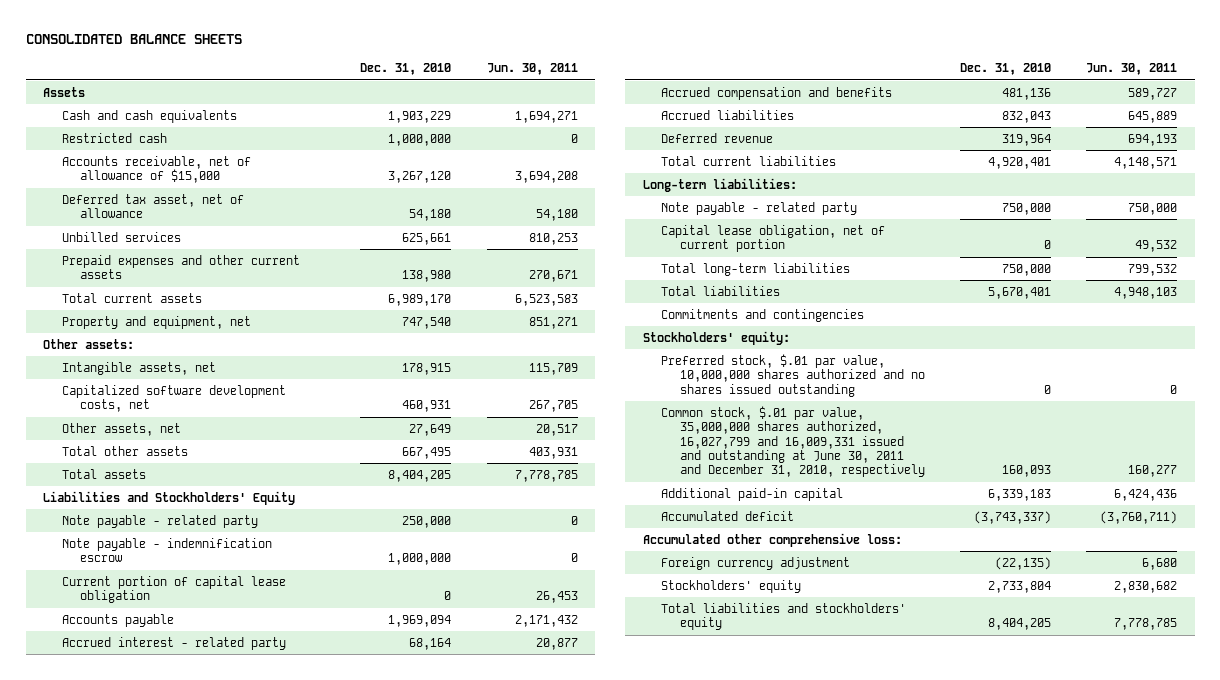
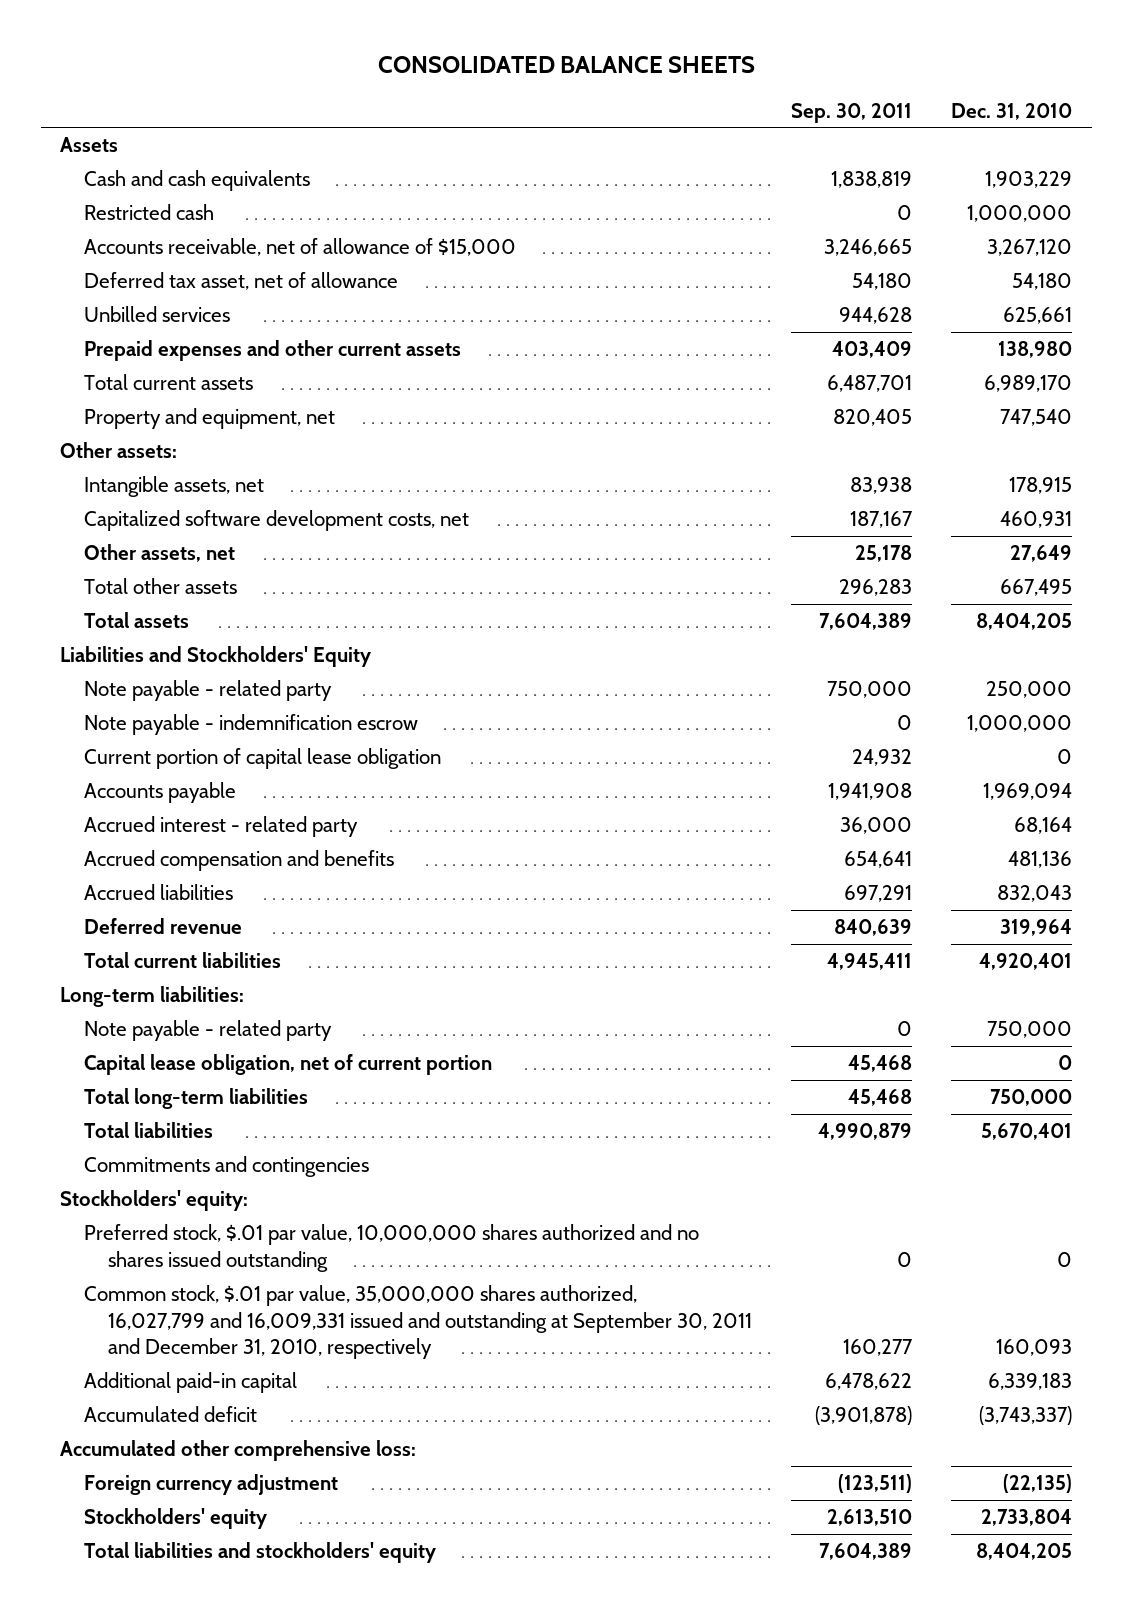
- | Dec. 31, 2010 | Jun. 30, 2011
+ | Sep. 30, 2011 | Dec. 31, 2010
- Common stock, $.01 par value, 35,000,000 shares authorized, 16,027,799 and 16,009,331 issued and outstanding at June 30, 2011 and December 31, 2010, respectively | 160,093 | 160,277
+ Common stock, $.01 par value, 35,000,000 shares authorized, 16,027,799 and 16,009,331 issued and outstanding at September 30, 2011 and December 31, 2010, respectively | 160,277 | 160,093

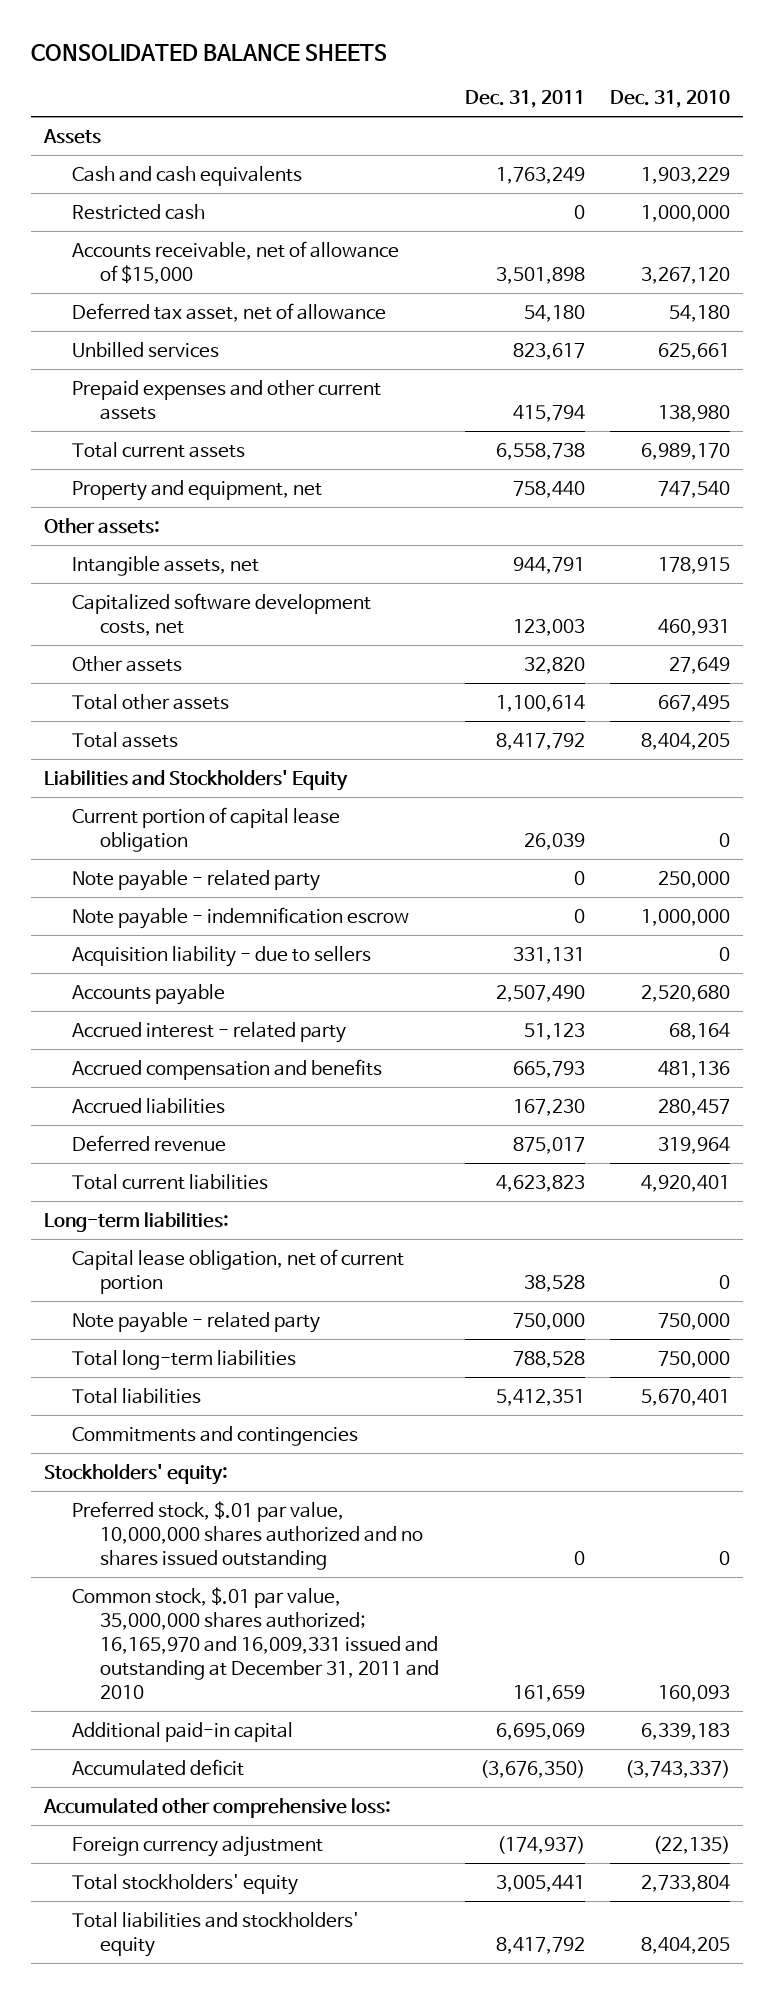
- | Sep. 30, 2011 | Dec. 31, 2010
+ | Dec. 31, 2011 | Dec. 31, 2010
- Other assets, net | 25,178 | 27,649
+ Other assets | 32,820 | 27,649
moved up: Current portion of capital lease obligation | 26,039 | 0
- Accounts payable | 1,941,908 | 1,969,094
+ Acquisition liability - due to sellers | 331,131 | 0
+ Accounts payable | 2,507,490 | 2,520,680
- Accrued liabilities | 697,291 | 832,043
+ Accrued liabilities | 167,230 | 280,457
moved down: Note payable - related party | 750,000 | 750,000
- Common stock, $.01 par value, 35,000,000 shares authorized, 16,027,799 and 16,009,331 issued and outstanding at September 30, 2011 and December 31, 2010, respectively | 160,277 | 160,093
+ Common stock, $.01 par value, 35,000,000 shares authorized; 16,165,970 and 16,009,331 issued and outstanding at December 31, 2011 and 2010 | 161,659 | 160,093
- Stockholders' equity | 2,613,510 | 2,733,804
+ Total stockholders' equity | 3,005,441 | 2,733,804

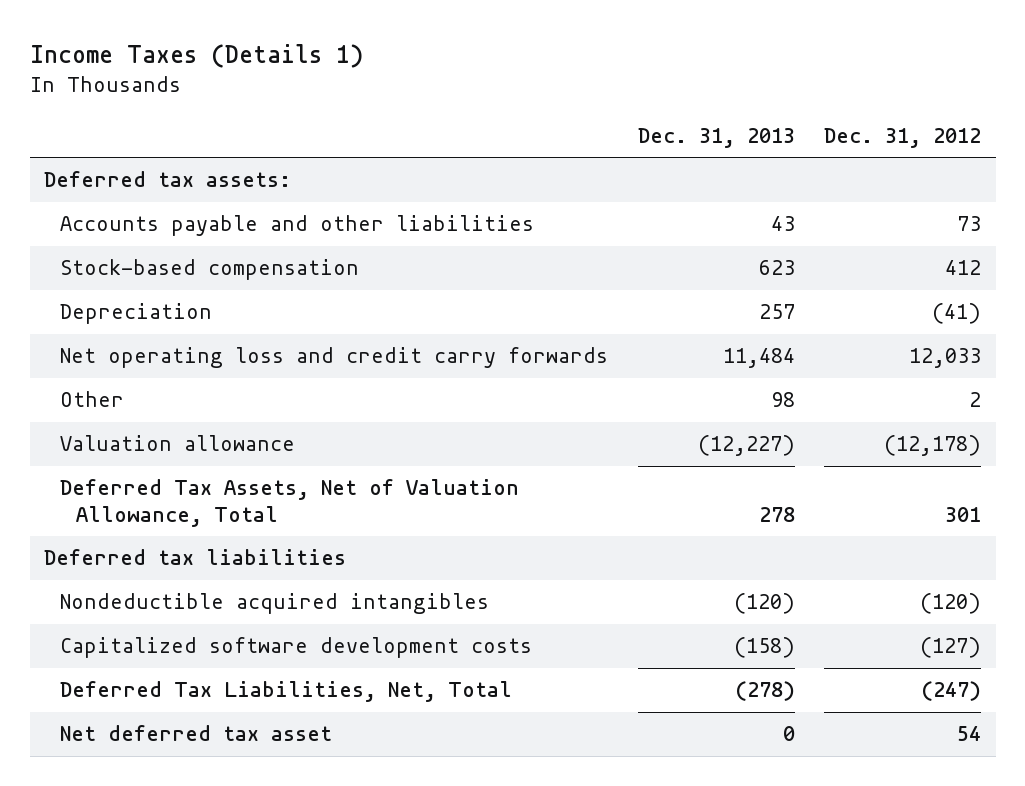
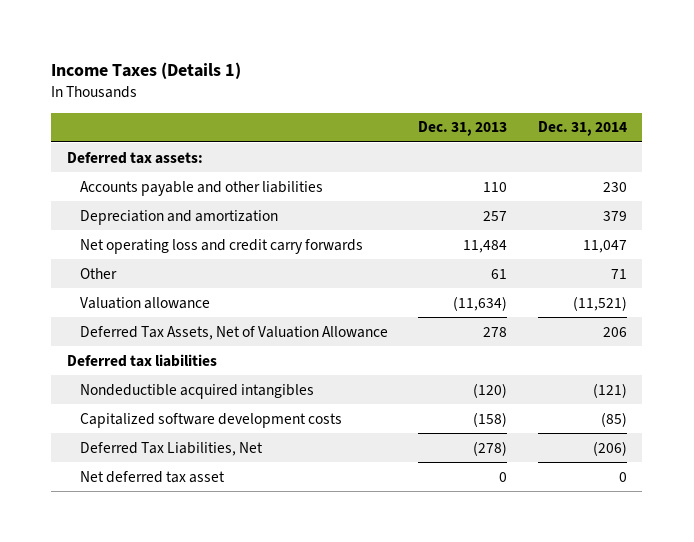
- | Dec. 31, 2013 | Dec. 31, 2012
+ | Dec. 31, 2013 | Dec. 31, 2014
- Accounts payable and other liabilities | 43 | 73
- Stock-based compensation | 623 | 412
- Depreciation | 257 | (41)
+ Accounts payable and other liabilities | 110 | 230
+ Depreciation and amortization | 257 | 379
- Other | 98 | 2
- Valuation allowance | (12,227) | (12,178)
- Deferred Tax Assets, Net of Valuation Allowance, Total | 278 | 301
+ Other | 61 | 71
+ Valuation allowance | (11,634) | (11,521)
+ Deferred Tax Assets, Net of Valuation Allowance | 278 | 206
- Deferred Tax Liabilities, Net, Total | (278) | (247)
+ Deferred Tax Liabilities, Net | (278) | (206)

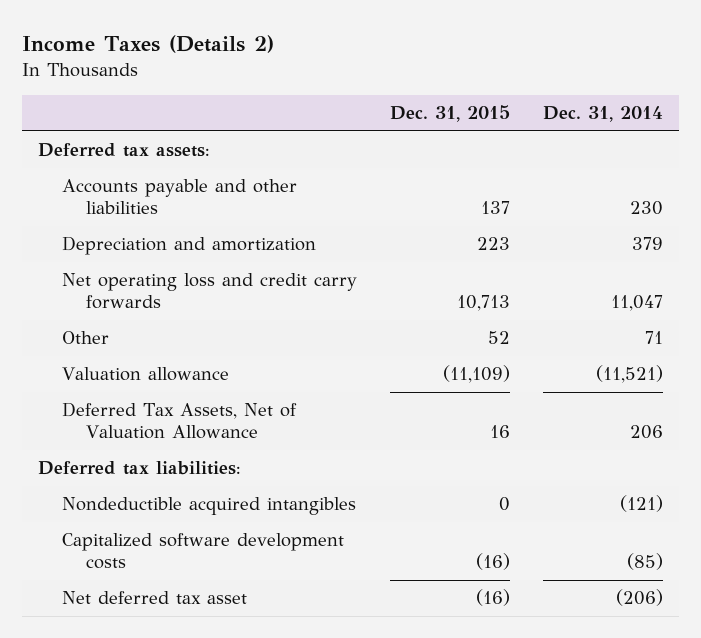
- Income Taxes (Details 1)
+ Income Taxes (Details 2)
- | Dec. 31, 2013 | Dec. 31, 2014
+ | Dec. 31, 2015 | Dec. 31, 2014
- Deferred tax liabilities
+ Deferred tax liabilities:
- Deferred Tax Liabilities, Net | (278) | (206)
- Net deferred tax asset | 0 | 0
+ Net deferred tax asset | (16) | (206)

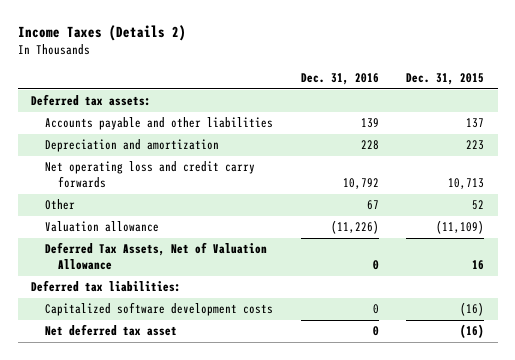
- | Dec. 31, 2015 | Dec. 31, 2014
+ | Dec. 31, 2016 | Dec. 31, 2015
- Nondeductible acquired intangibles | 0 | (121)

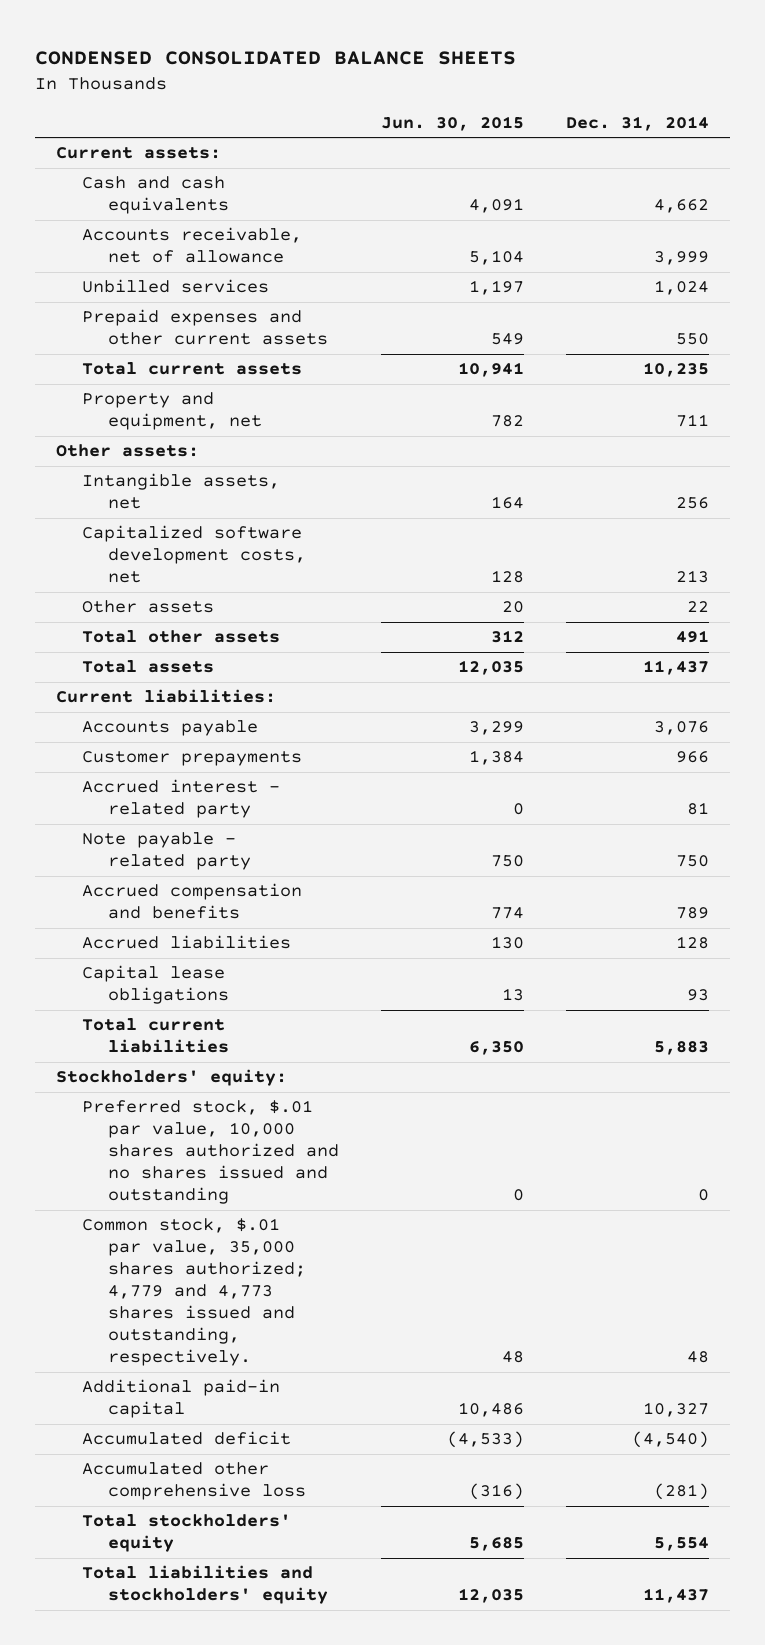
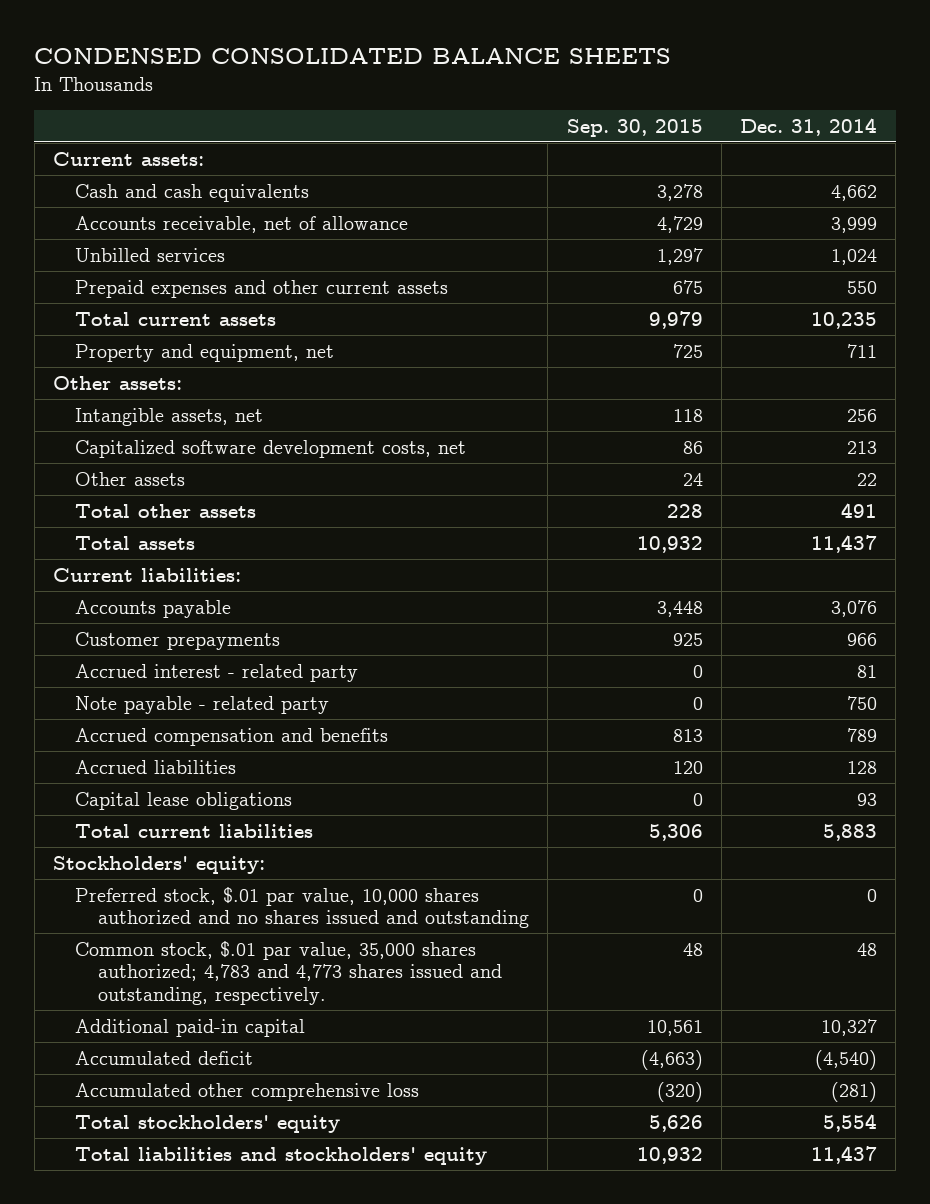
- | Jun. 30, 2015 | Dec. 31, 2014
+ | Sep. 30, 2015 | Dec. 31, 2014
- Common stock, $.01 par value, 35,000 shares authorized; 4,779 and 4,773 shares issued and outstanding, respectively. | 48 | 48
+ Common stock, $.01 par value, 35,000 shares authorized; 4,783 and 4,773 shares issued and outstanding, respectively. | 48 | 48

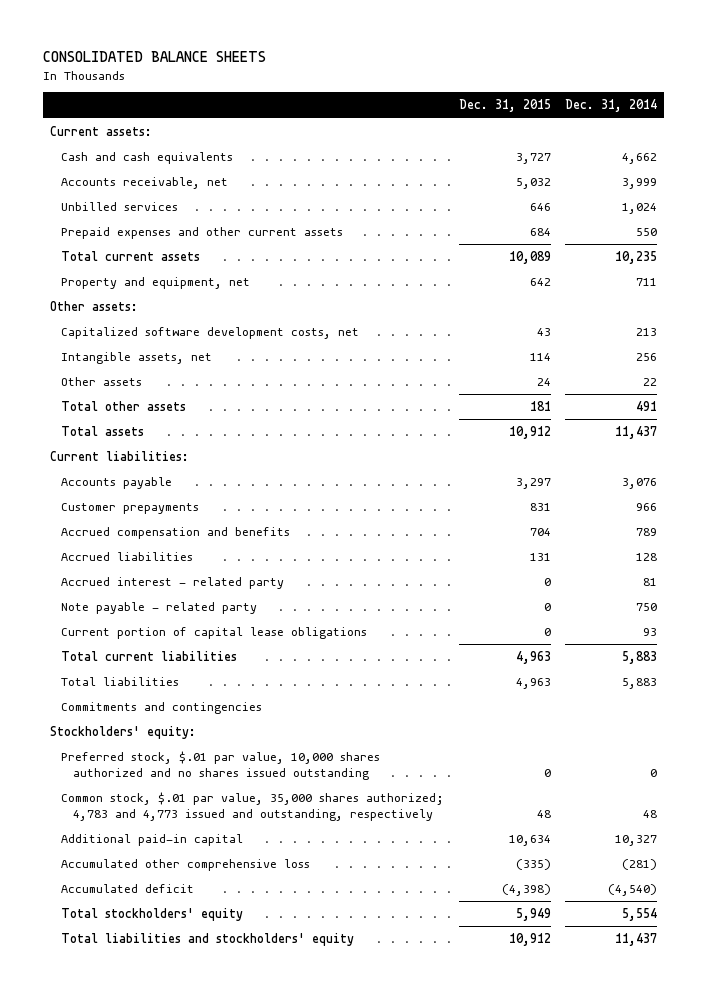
- CONDENSED CONSOLIDATED BALANCE SHEETS
+ CONSOLIDATED BALANCE SHEETS
- | Sep. 30, 2015 | Dec. 31, 2014
+ | Dec. 31, 2015 | Dec. 31, 2014
- Accounts receivable, net of allowance | 4,729 | 3,999
+ Accounts receivable, net | 5,032 | 3,999
moved down: Intangible assets, net | 114 | 256
- Capital lease obligations | 0 | 93
moved down: Accrued interest - related party | 0 | 81
moved down: Note payable - related party | 0 | 750
+ Current portion of capital lease obligations | 0 | 93
+ Total liabilities | 4,963 | 5,883
+ Commitments and contingencies
- Preferred stock, $.01 par value, 10,000 shares authorized and no shares issued and outstanding | 0 | 0
- Common stock, $.01 par value, 35,000 shares authorized; 4,783 and 4,773 shares issued and outstanding, respectively. | 48 | 48
+ Preferred stock, $.01 par value, 10,000 shares authorized and no shares issued outstanding | 0 | 0
+ Common stock, $.01 par value, 35,000 shares authorized; 4,783 and 4,773 issued and outstanding, respectively | 48 | 48
moved down: Accumulated deficit | (4,398) | (4,540)

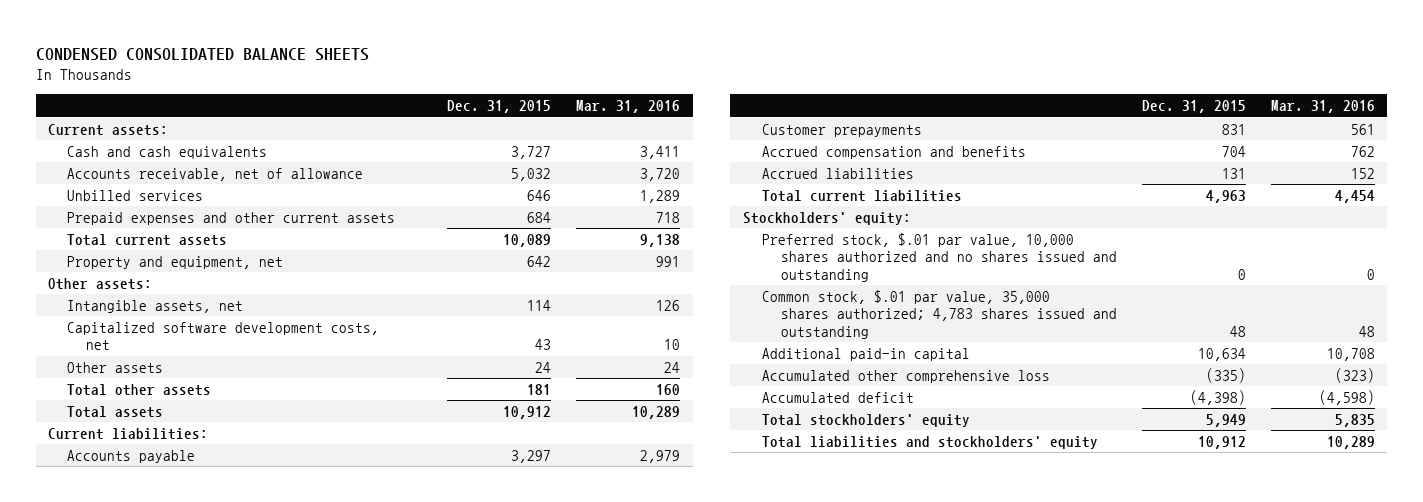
- CONSOLIDATED BALANCE SHEETS
+ CONDENSED CONSOLIDATED BALANCE SHEETS
- | Dec. 31, 2015 | Dec. 31, 2014
+ | Dec. 31, 2015 | Mar. 31, 2016
- Accounts receivable, net | 5,032 | 3,999
+ Accounts receivable, net of allowance | 5,032 | 3,720
moved down: Capitalized software development costs, net | 43 | 10
- Accrued interest - related party | 0 | 81
- Note payable - related party | 0 | 750
- Current portion of capital lease obligations | 0 | 93
- Total liabilities | 4,963 | 5,883
- Commitments and contingencies
- Preferred stock, $.01 par value, 10,000 shares authorized and no shares issued outstanding | 0 | 0
- Common stock, $.01 par value, 35,000 shares authorized; 4,783 and 4,773 issued and outstanding, respectively | 48 | 48
+ Preferred stock, $.01 par value, 10,000 shares authorized and no shares issued and outstanding | 0 | 0
+ Common stock, $.01 par value, 35,000 shares authorized; 4,783 shares issued and outstanding | 48 | 48

